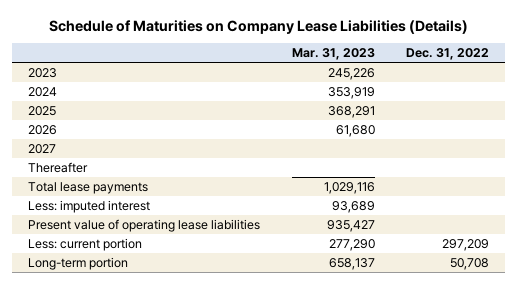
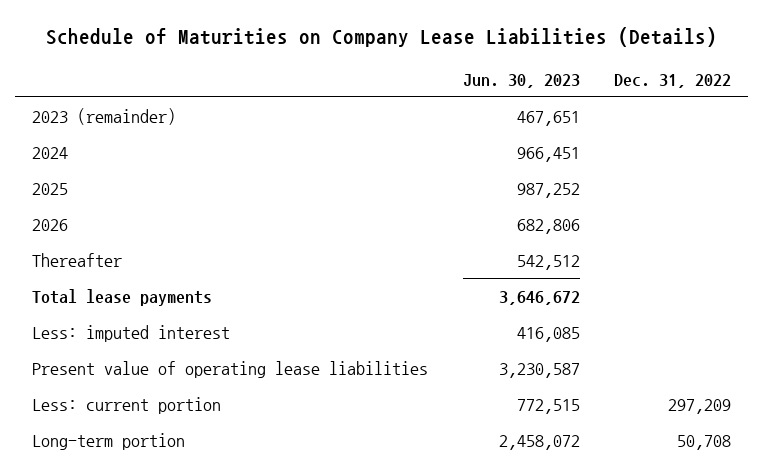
- | Mar. 31, 2023 | Dec. 31, 2022
+ | Jun. 30, 2023 | Dec. 31, 2022
- 2023 | 245,226 |
+ 2023 (remainder) | 467,651 |
- 2027

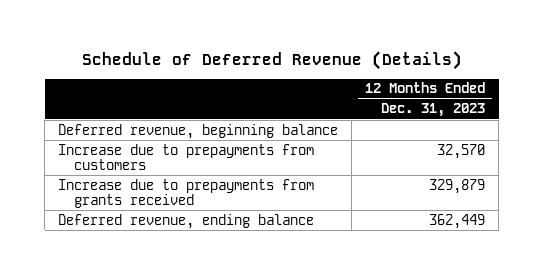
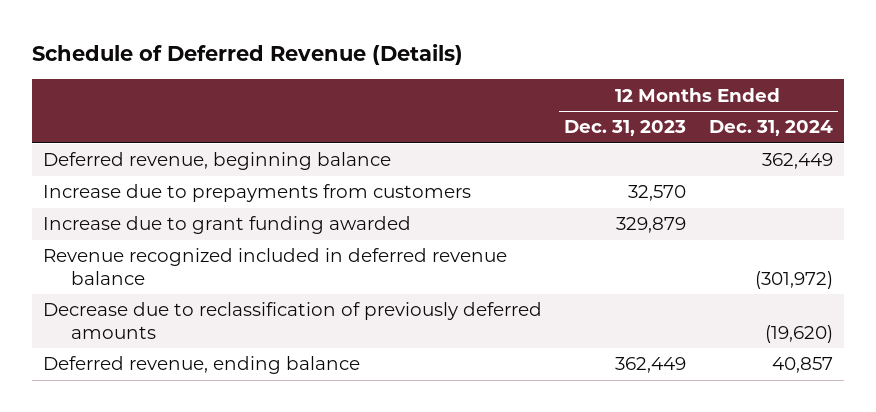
- | 12 Months Ended Dec. 31, 2023
+ | 12 Months Ended Dec. 31, 2023 | 12 Months Ended Dec. 31, 2024
- Increase due to prepayments from grants received | 329,879
+ Increase due to grant funding awarded | 329,879 |
+ Revenue recognized included in deferred revenue balance | | (301,972)
+ Decrease due to reclassification of previously deferred amounts | | (19,620)

